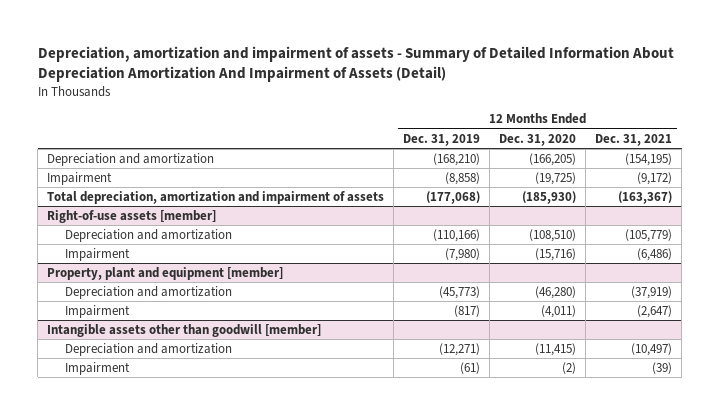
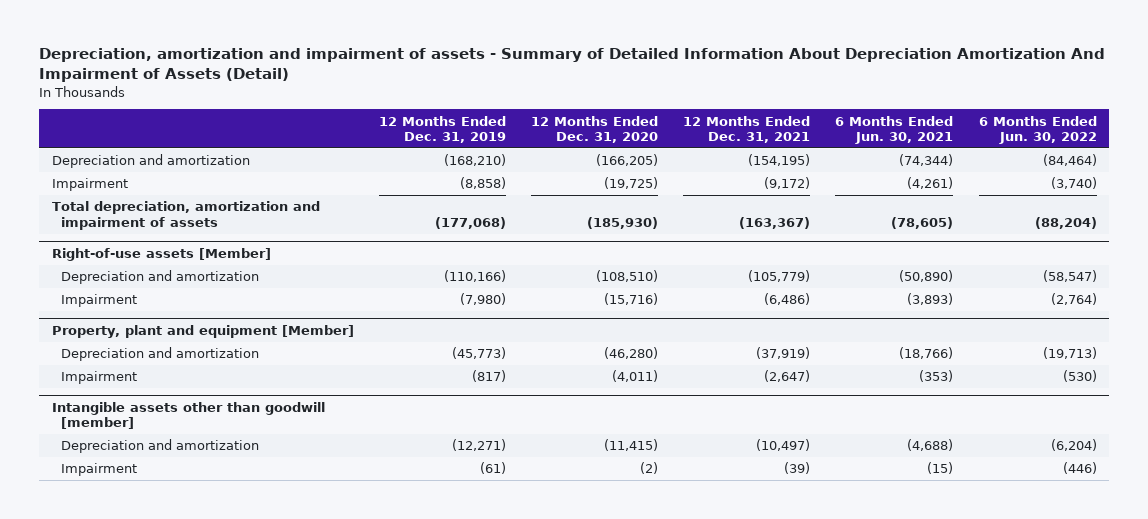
- | 12 Months Ended Dec. 31, 2019 | 12 Months Ended Dec. 31, 2020 | 12 Months Ended Dec. 31, 2021
+ | 12 Months Ended Dec. 31, 2019 | 12 Months Ended Dec. 31, 2020 | 12 Months Ended Dec. 31, 2021 | 6 Months Ended Jun. 30, 2021 | 6 Months Ended Jun. 30, 2022
- Right-of-use assets [member]
+ Right-of-use assets [Member]
- Property, plant and equipment [member]
+ Property, plant and equipment [Member]

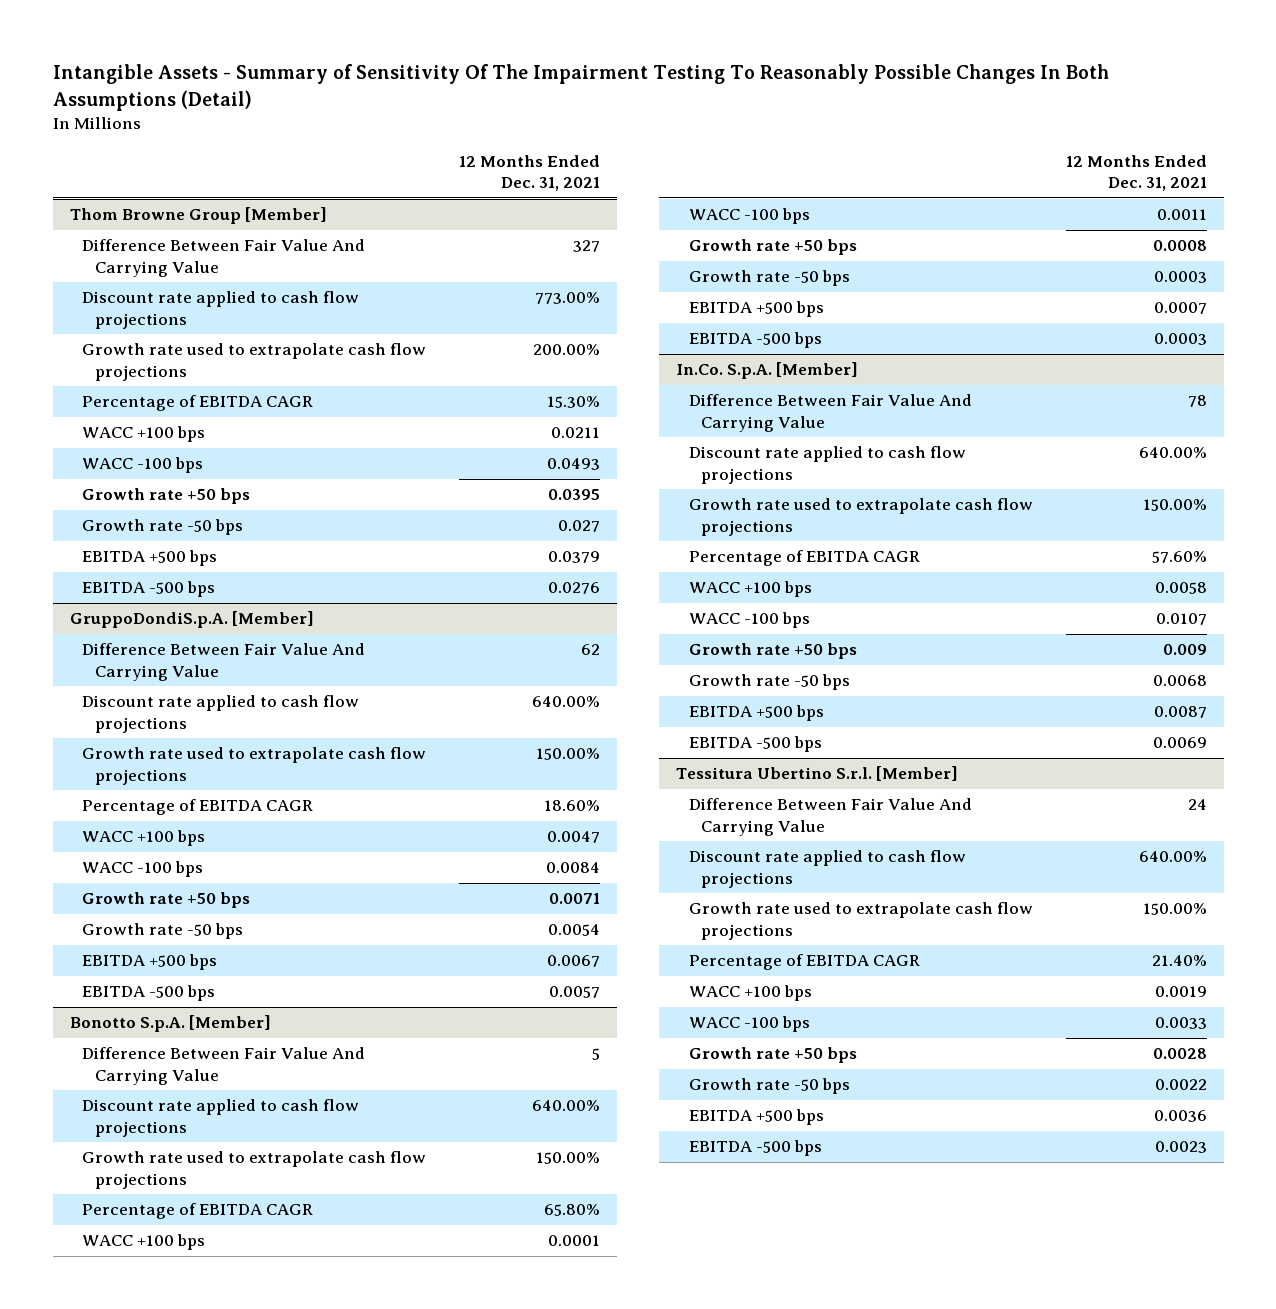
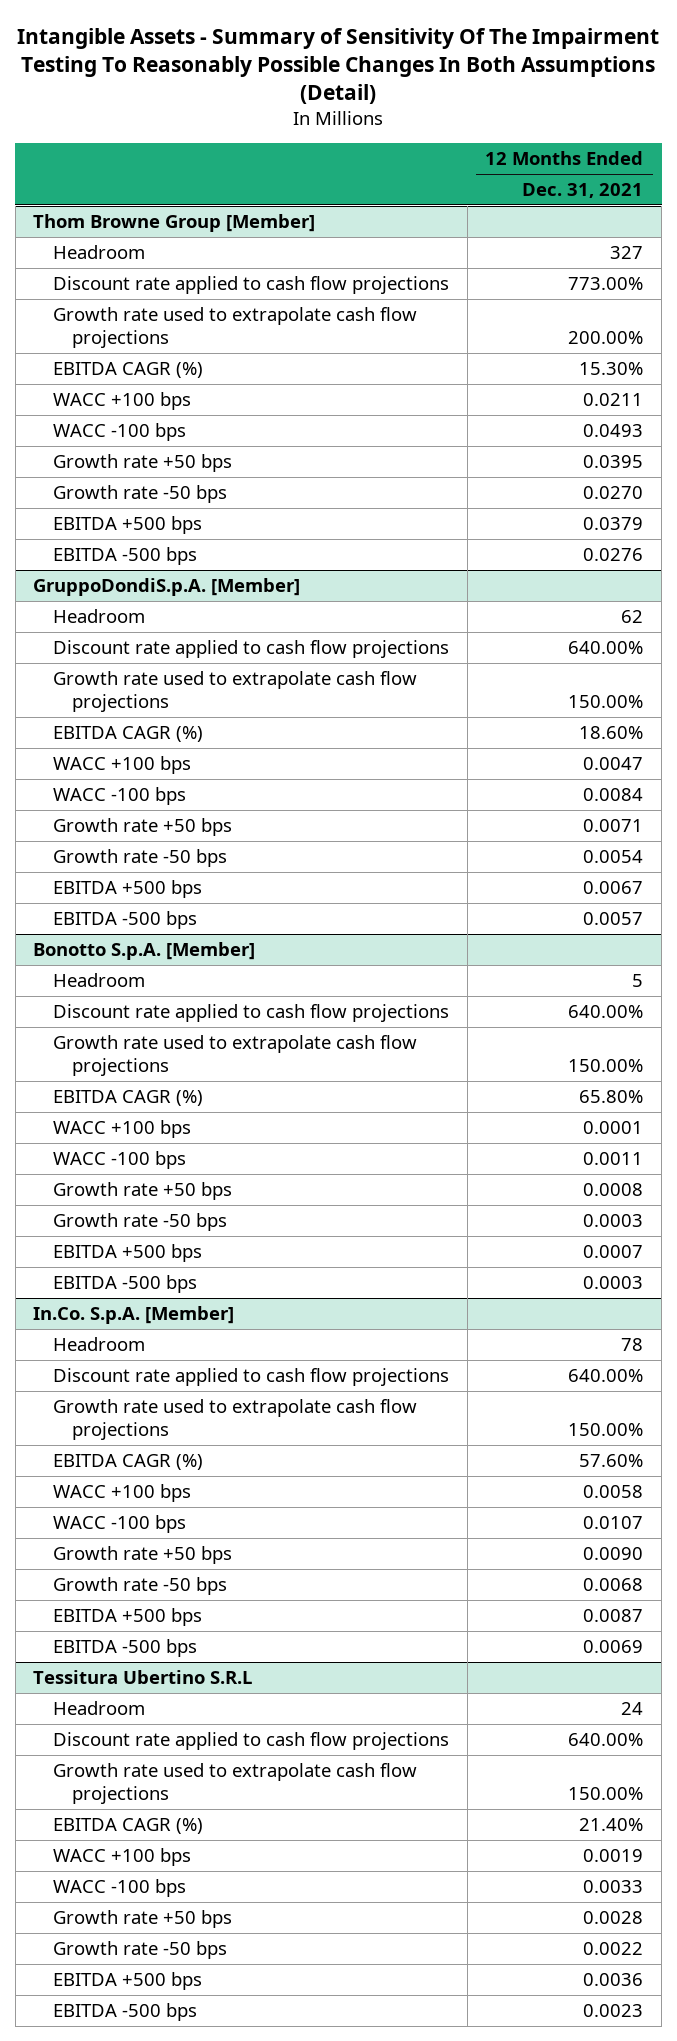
@ Thom Browne Group [Member]
- Difference Between Fair Value And Carrying Value | 327
+ Headroom | 327
- Percentage of EBITDA CAGR | 15.30%
+ EBITDA CAGR (%) | 15.30%
- Growth rate -50 bps | 0.027
+ Growth rate -50 bps | 0.0270
@ GruppoDondiS.p.A. [Member]
- Difference Between Fair Value And Carrying Value | 62
+ Headroom | 62
- Percentage of EBITDA CAGR | 18.60%
+ EBITDA CAGR (%) | 18.60%
@ Bonotto S.p.A. [Member]
- Difference Between Fair Value And Carrying Value | 5
+ Headroom | 5
- Percentage of EBITDA CAGR | 65.80%
+ EBITDA CAGR (%) | 65.80%
@ In.Co. S.p.A. [Member]
- Difference Between Fair Value And Carrying Value | 78
+ Headroom | 78
- Percentage of EBITDA CAGR | 57.60%
+ EBITDA CAGR (%) | 57.60%
- Growth rate +50 bps | 0.009
+ Growth rate +50 bps | 0.0090
- Tessitura Ubertino S.r.l. [Member]
- Difference Between Fair Value And Carrying Value | 24
+ Tessitura Ubertino S.R.L
+ Headroom | 24
- Percentage of EBITDA CAGR | 21.40%
+ EBITDA CAGR (%) | 21.40%

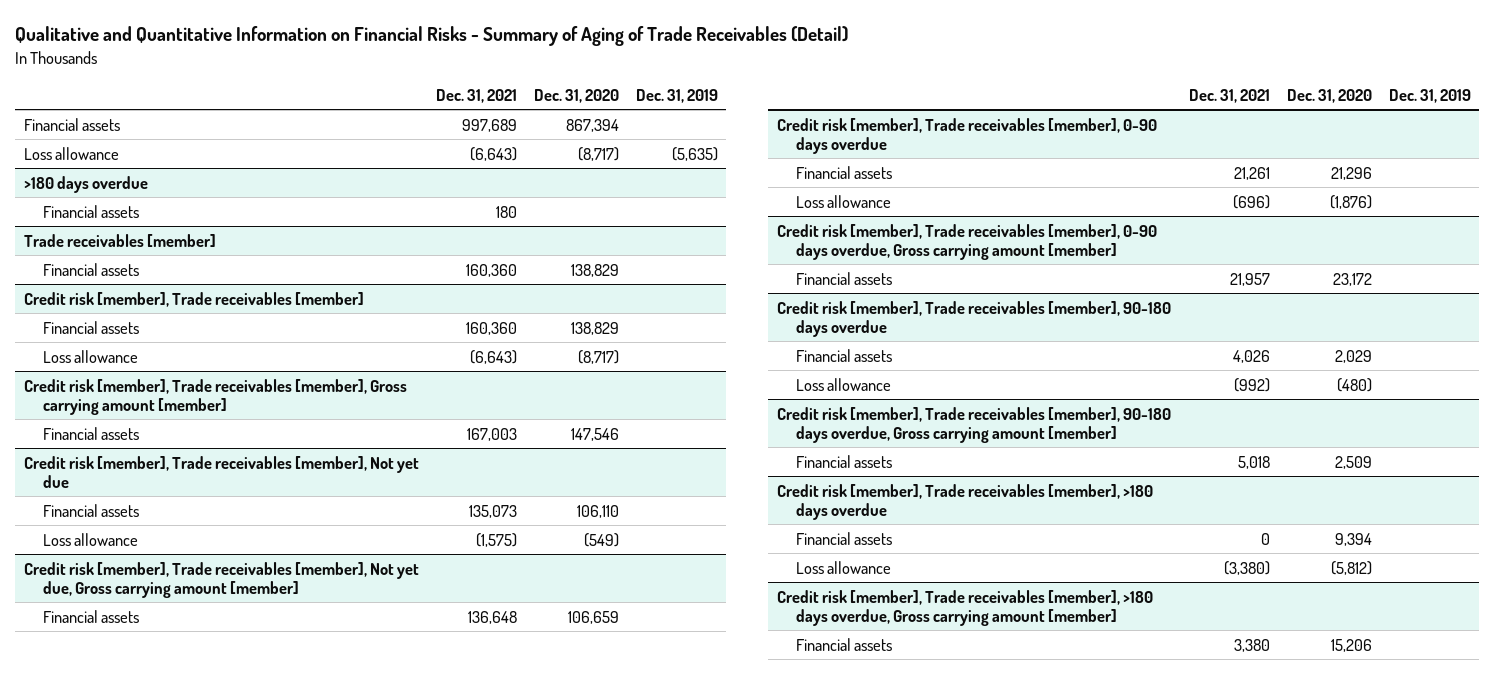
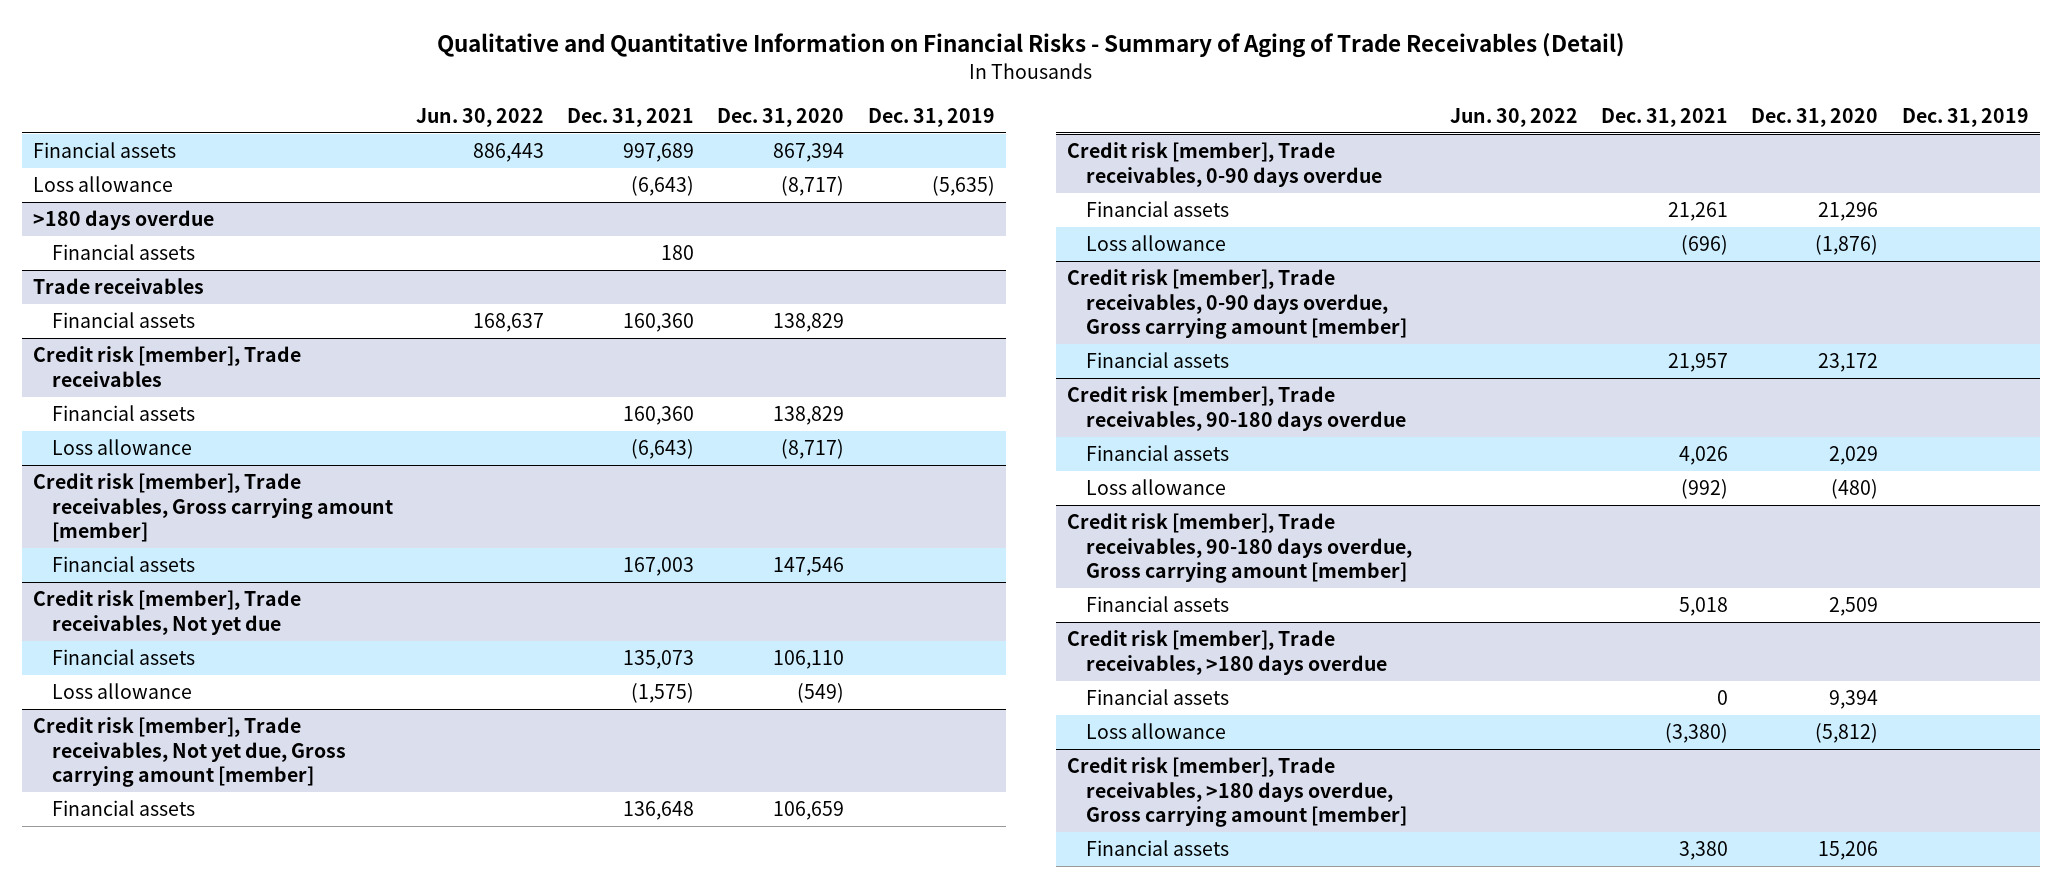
- | Dec. 31, 2021 | Dec. 31, 2020 | Dec. 31, 2019
+ | Jun. 30, 2022 | Dec. 31, 2021 | Dec. 31, 2020 | Dec. 31, 2019
- Trade receivables [member]
+ Trade receivables
- Credit risk [member], Trade receivables [member]
+ Credit risk [member], Trade receivables
- Credit risk [member], Trade receivables [member], Gross carrying amount [member]
+ Credit risk [member], Trade receivables, Gross carrying amount [member]
- Credit risk [member], Trade receivables [member], Not yet due
+ Credit risk [member], Trade receivables, Not yet due
- Credit risk [member], Trade receivables [member], Not yet due, Gross carrying amount [member]
+ Credit risk [member], Trade receivables, Not yet due, Gross carrying amount [member]
- Credit risk [member], Trade receivables [member], 0-90 days overdue
+ Credit risk [member], Trade receivables, 0-90 days overdue
- Credit risk [member], Trade receivables [member], 0-90 days overdue, Gross carrying amount [member]
+ Credit risk [member], Trade receivables, 0-90 days overdue, Gross carrying amount [member]
- Credit risk [member], Trade receivables [member], 90-180 days overdue
+ Credit risk [member], Trade receivables, 90-180 days overdue
- Credit risk [member], Trade receivables [member], 90-180 days overdue, Gross carrying amount [member]
+ Credit risk [member], Trade receivables, 90-180 days overdue, Gross carrying amount [member]
- Credit risk [member], Trade receivables [member], >180 days overdue
+ Credit risk [member], Trade receivables, >180 days overdue
- Credit risk [member], Trade receivables [member], >180 days overdue, Gross carrying amount [member]
+ Credit risk [member], Trade receivables, >180 days overdue, Gross carrying amount [member]

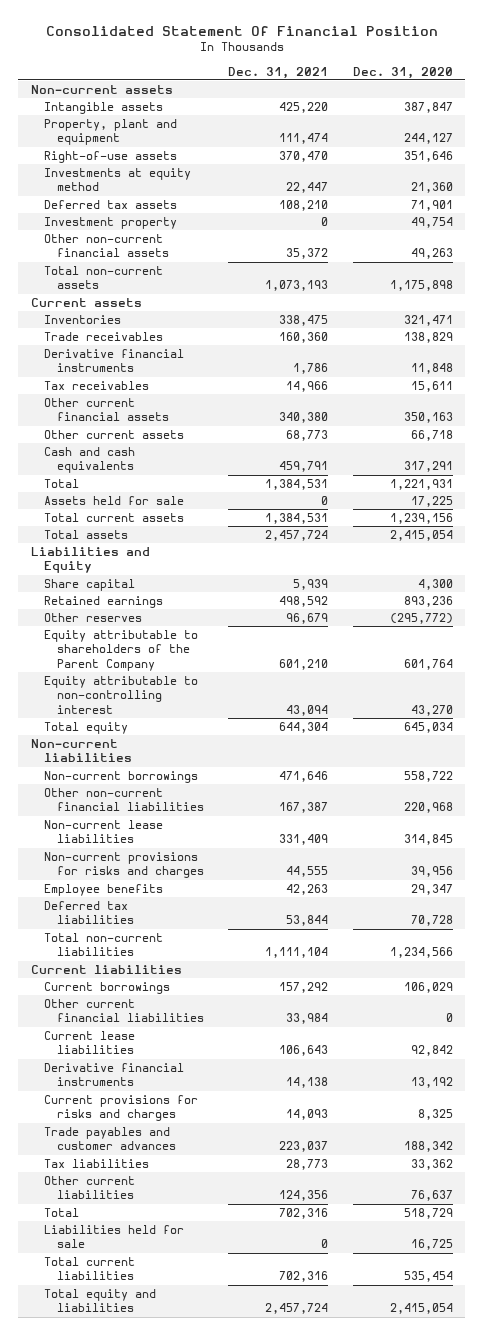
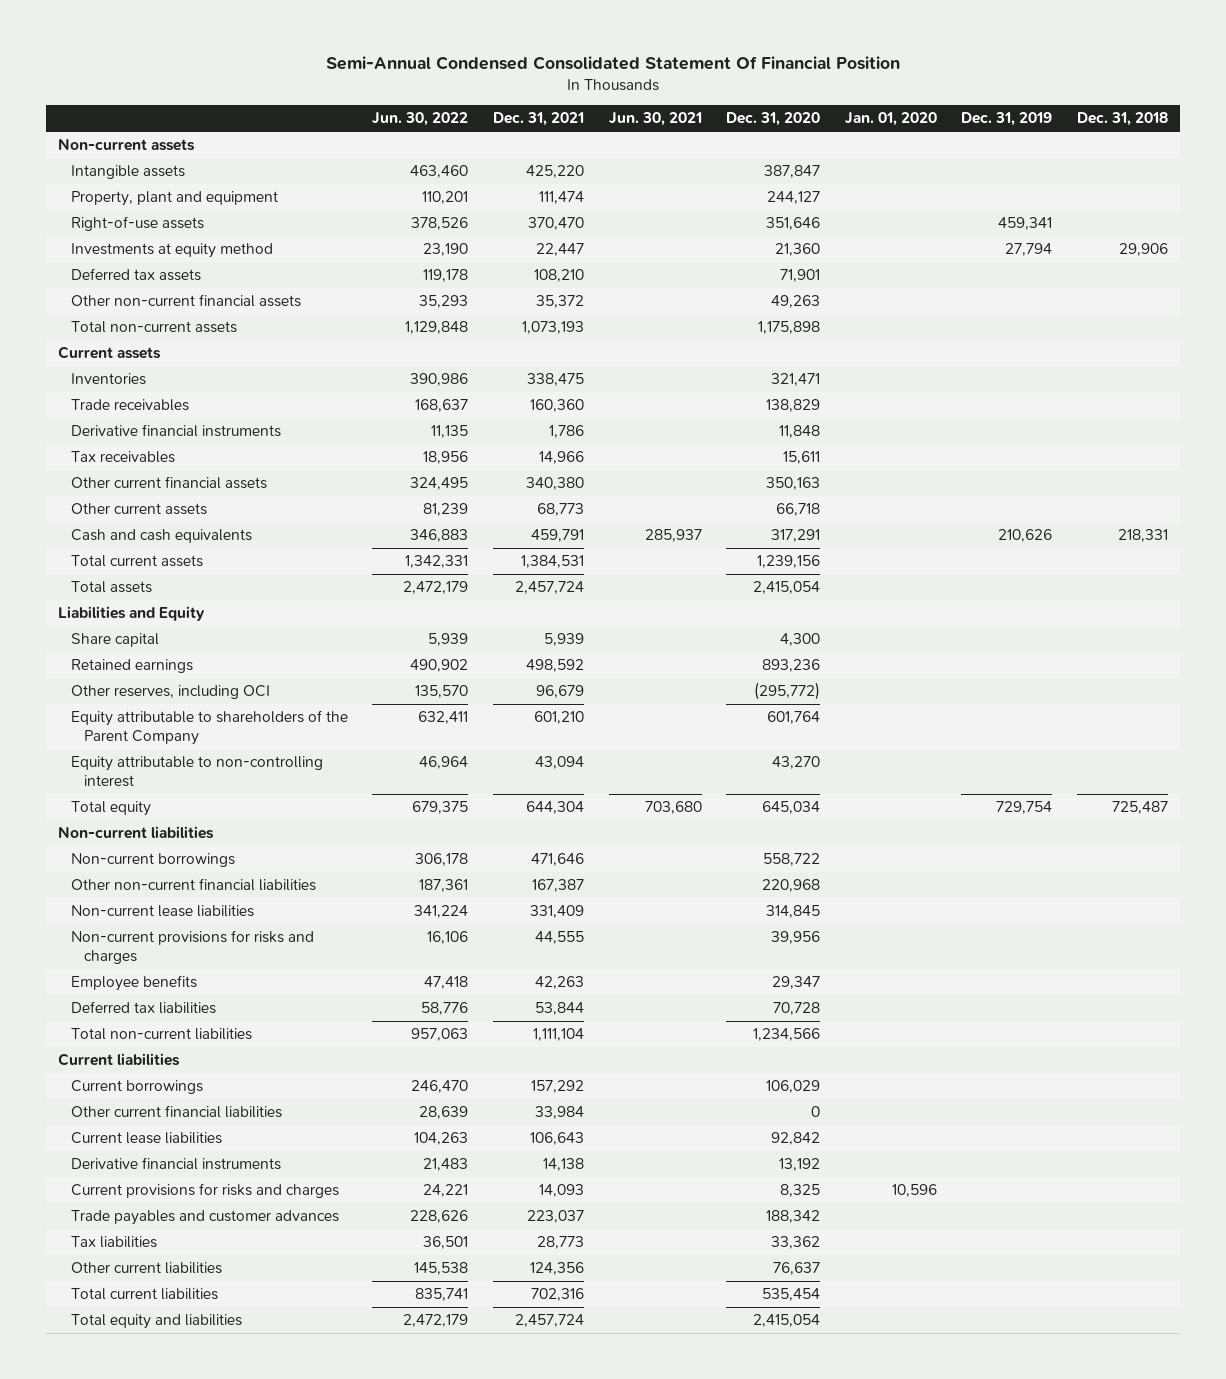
- Consolidated Statement Of Financial Position
+ Semi-Annual Condensed Consolidated Statement Of Financial Position
- | Dec. 31, 2021 | Dec. 31, 2020
+ | Jun. 30, 2022 | Dec. 31, 2021 | Jun. 30, 2021 | Dec. 31, 2020 | Jan. 01, 2020 | Dec. 31, 2019 | Dec. 31, 2018
- Investment property | 0 | 49,754
- Total | 1,384,531 | 1,221,931
- Assets held for sale | 0 | 17,225
- Other reserves | 96,679 | (295,772)
+ Other reserves, including OCI | 135,570 | 96,679 | | (295,772) | | |
- Total | 702,316 | 518,729
- Liabilities held for sale | 0 | 16,725

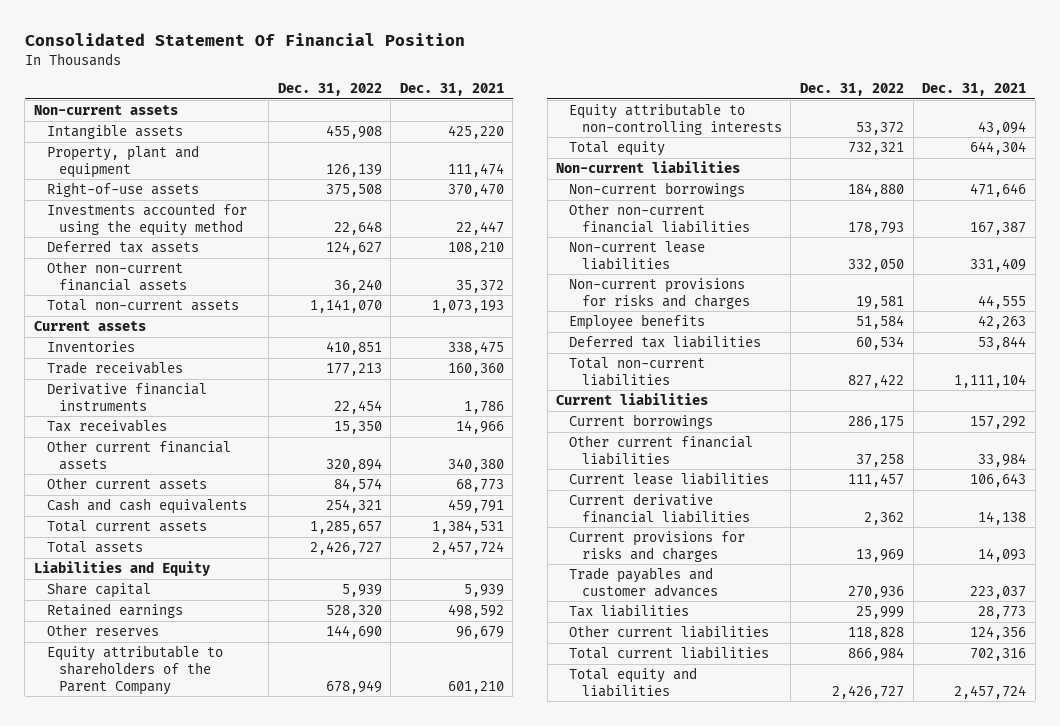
- Semi-Annual Condensed Consolidated Statement Of Financial Position
+ Consolidated Statement Of Financial Position
- | Jun. 30, 2022 | Dec. 31, 2021 | Jun. 30, 2021 | Dec. 31, 2020 | Jan. 01, 2020 | Dec. 31, 2019 | Dec. 31, 2018
+ | Dec. 31, 2022 | Dec. 31, 2021
- Investments at equity method | 23,190 | 22,447 | | 21,360 | | 27,794 | 29,906
+ Investments accounted for using the equity method | 22,648 | 22,447
- Other reserves, including OCI | 135,570 | 96,679 | | (295,772) | | |
+ Other reserves | 144,690 | 96,679
- Equity attributable to non-controlling interest | 46,964 | 43,094 | | 43,270 | | |
+ Equity attributable to non-controlling interests | 53,372 | 43,094
- Derivative financial instruments | 21,483 | 14,138 | | 13,192 | | |
+ Current derivative financial liabilities | 2,362 | 14,138

